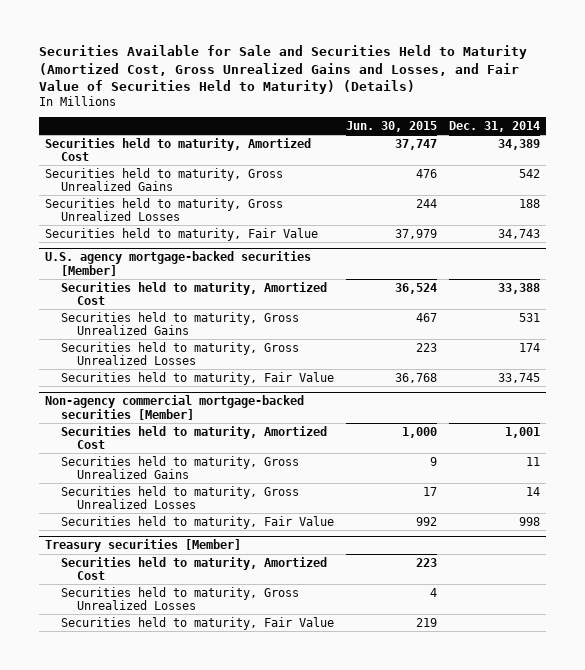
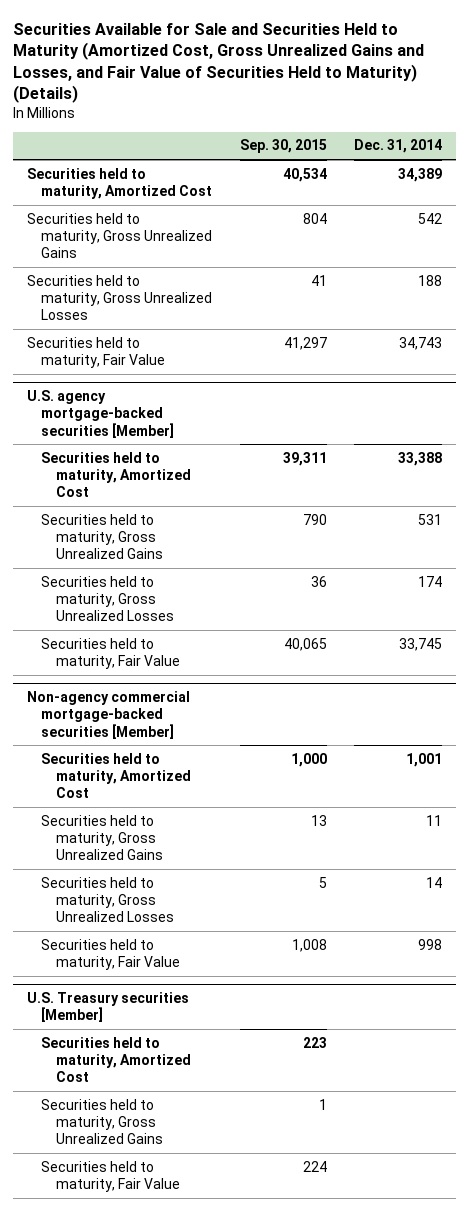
- | Jun. 30, 2015 | Dec. 31, 2014
+ | Sep. 30, 2015 | Dec. 31, 2014
- Treasury securities [Member]
+ U.S. Treasury securities [Member]
- Securities held to maturity, Gross Unrealized Losses | 4 |
+ Securities held to maturity, Gross Unrealized Gains | 1 |

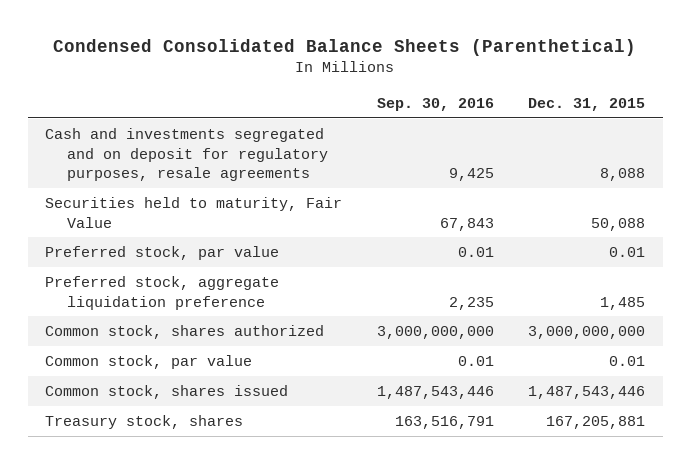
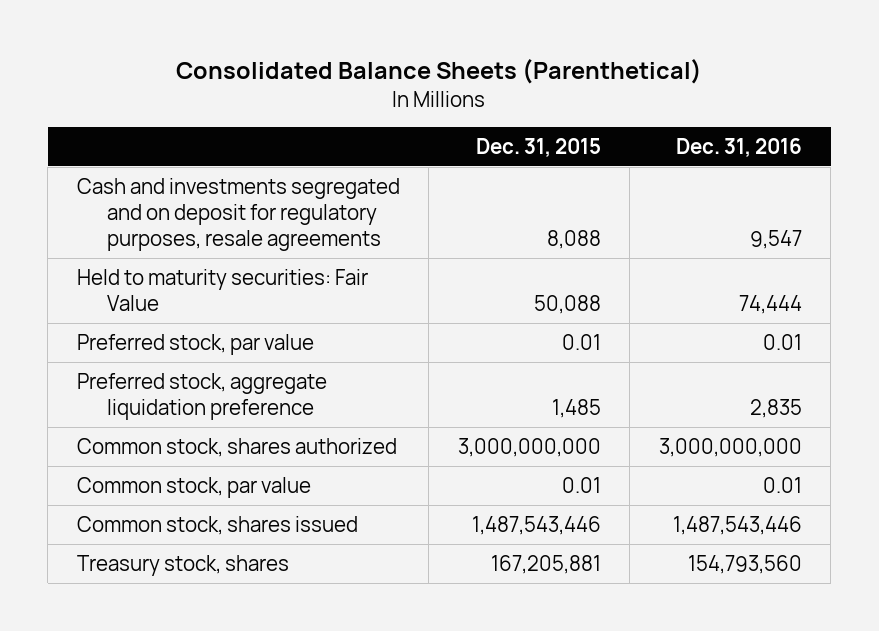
- Condensed Consolidated Balance Sheets (Parenthetical)
+ Consolidated Balance Sheets (Parenthetical)
- | Sep. 30, 2016 | Dec. 31, 2015
+ | Dec. 31, 2015 | Dec. 31, 2016
- Securities held to maturity, Fair Value | 67,843 | 50,088
+ Held to maturity securities: Fair Value | 50,088 | 74,444

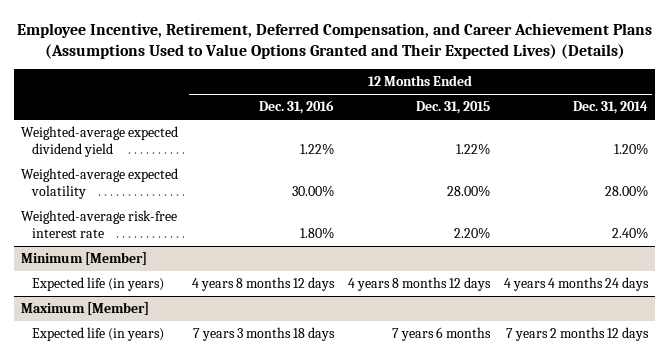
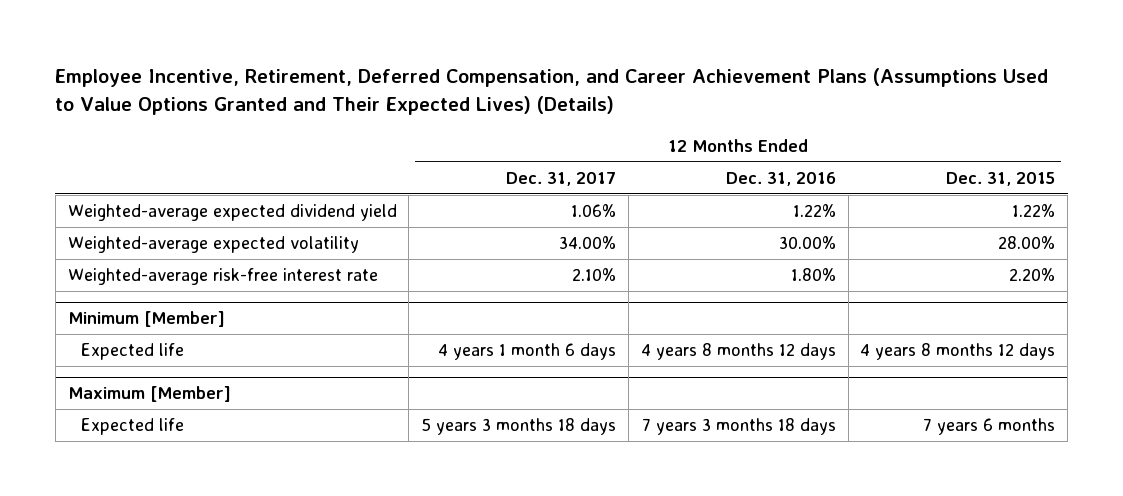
- | 12 Months Ended Dec. 31, 2016 | 12 Months Ended Dec. 31, 2015 | 12 Months Ended Dec. 31, 2014
+ | 12 Months Ended Dec. 31, 2017 | 12 Months Ended Dec. 31, 2016 | 12 Months Ended Dec. 31, 2015
@ Minimum [Member]
- Expected life (in years) | 4 years 8 months 12 days | 4 years 8 months 12 days | 4 years 4 months 24 days
+ Expected life | 4 years 1 month 6 days | 4 years 8 months 12 days | 4 years 8 months 12 days
@ Maximum [Member]
- Expected life (in years) | 7 years 3 months 18 days | 7 years 6 months | 7 years 2 months 12 days
+ Expected life | 5 years 3 months 18 days | 7 years 3 months 18 days | 7 years 6 months

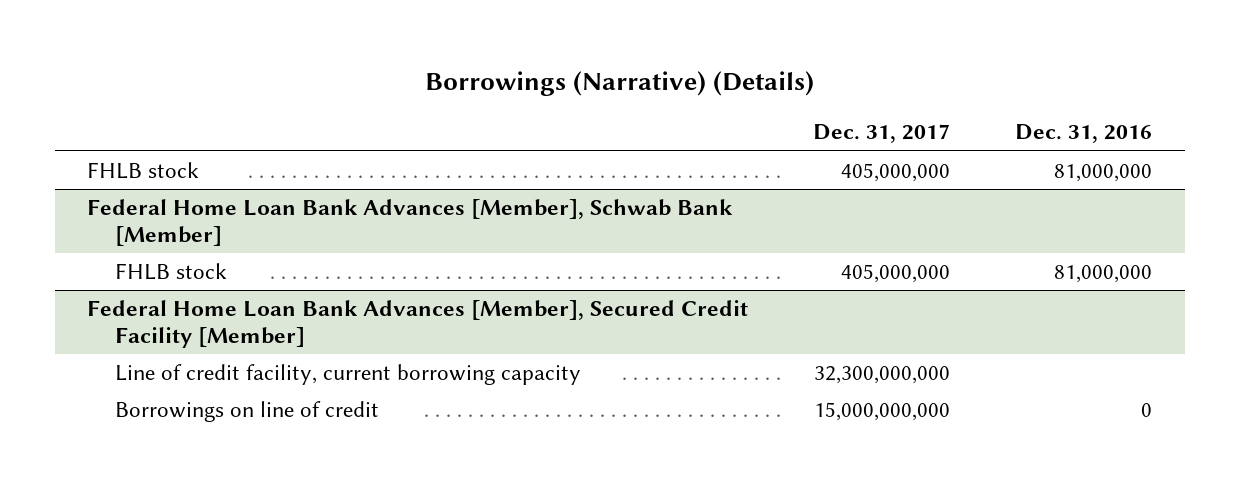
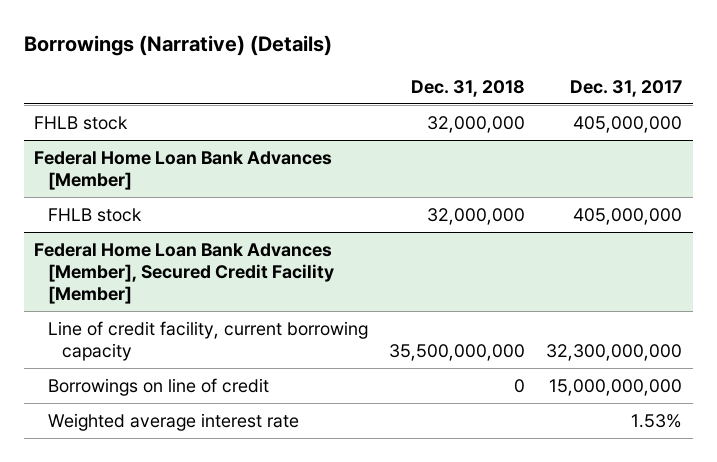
- | Dec. 31, 2017 | Dec. 31, 2016
+ | Dec. 31, 2018 | Dec. 31, 2017
- Federal Home Loan Bank Advances [Member], Schwab Bank [Member]
+ Federal Home Loan Bank Advances [Member]
@ Federal Home Loan Bank Advances [Member], Secured Credit Facility [Member]
+ Weighted average interest rate | | 1.53%

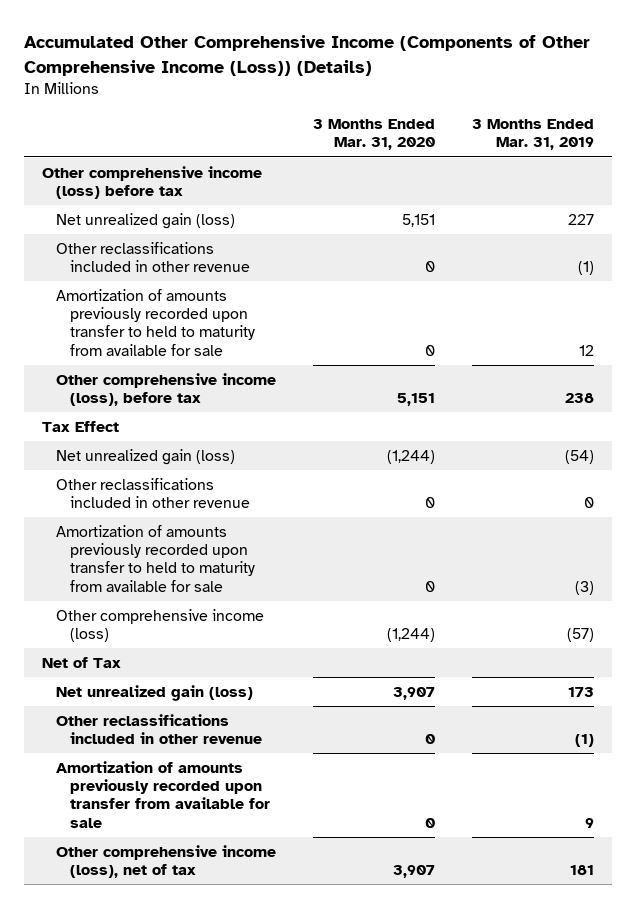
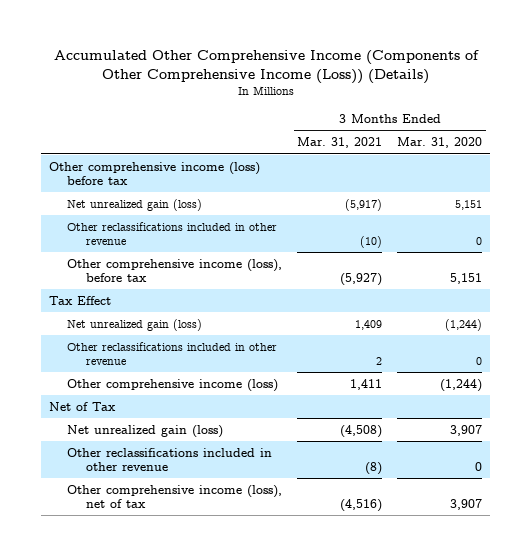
- | 3 Months Ended Mar. 31, 2020 | 3 Months Ended Mar. 31, 2019
+ | 3 Months Ended Mar. 31, 2021 | 3 Months Ended Mar. 31, 2020
- Amortization of amounts previously recorded upon transfer to held to maturity from available for sale | 0 | 12
- Amortization of amounts previously recorded upon transfer to held to maturity from available for sale | 0 | (3)
- Amortization of amounts previously recorded upon transfer from available for sale | 0 | 9

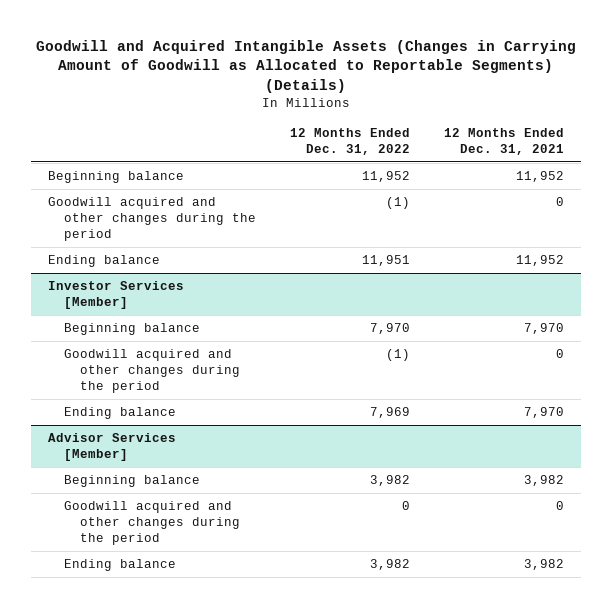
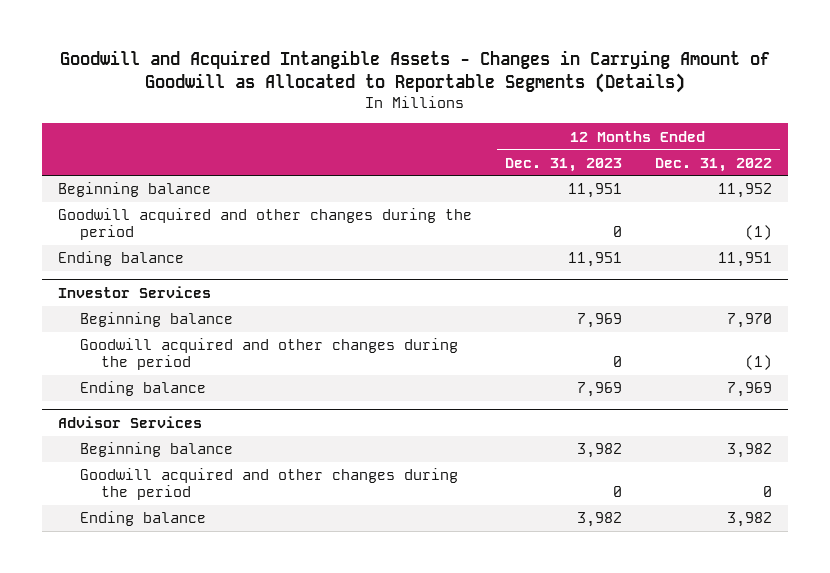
- Goodwill and Acquired Intangible Assets (Changes in Carrying Amount of Goodwill as Allocated to Reportable Segments) (Details)
+ Goodwill and Acquired Intangible Assets - Changes in Carrying Amount of Goodwill as Allocated to Reportable Segments (Details)
- | 12 Months Ended Dec. 31, 2022 | 12 Months Ended Dec. 31, 2021
+ | 12 Months Ended Dec. 31, 2023 | 12 Months Ended Dec. 31, 2022
- Investor Services [Member]
+ Investor Services
- Advisor Services [Member]
+ Advisor Services

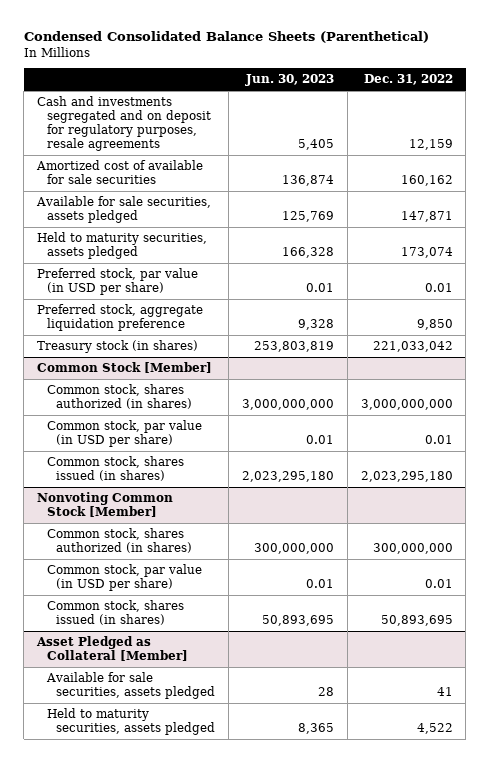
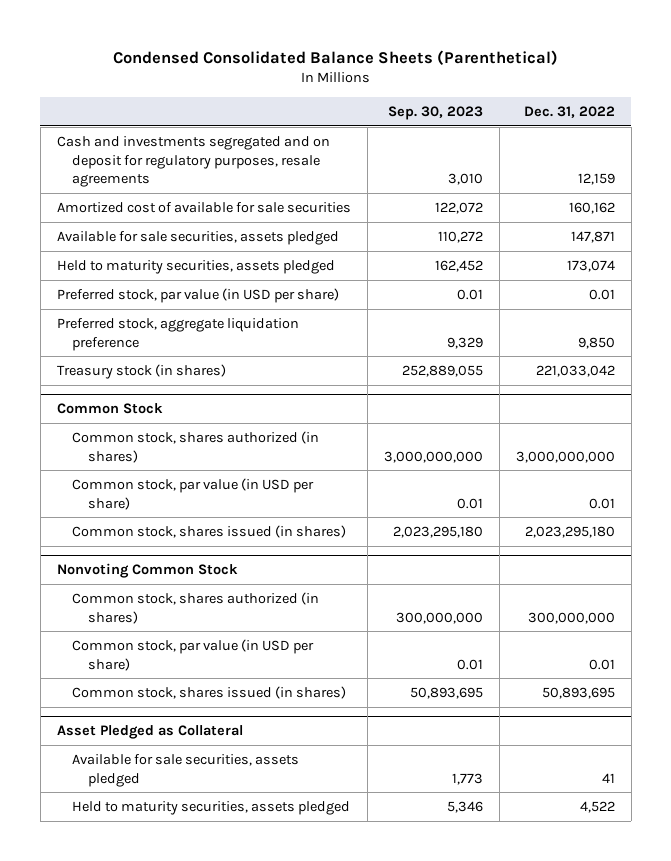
- | Jun. 30, 2023 | Dec. 31, 2022
+ | Sep. 30, 2023 | Dec. 31, 2022
- Common Stock [Member]
+ Common Stock
- Nonvoting Common Stock [Member]
+ Nonvoting Common Stock
- Asset Pledged as Collateral [Member]
+ Asset Pledged as Collateral

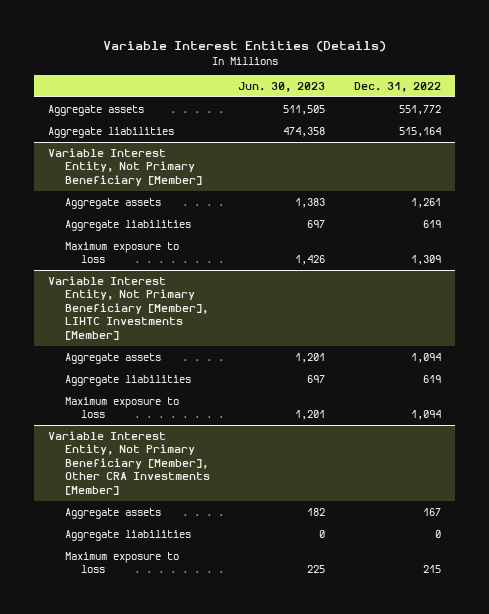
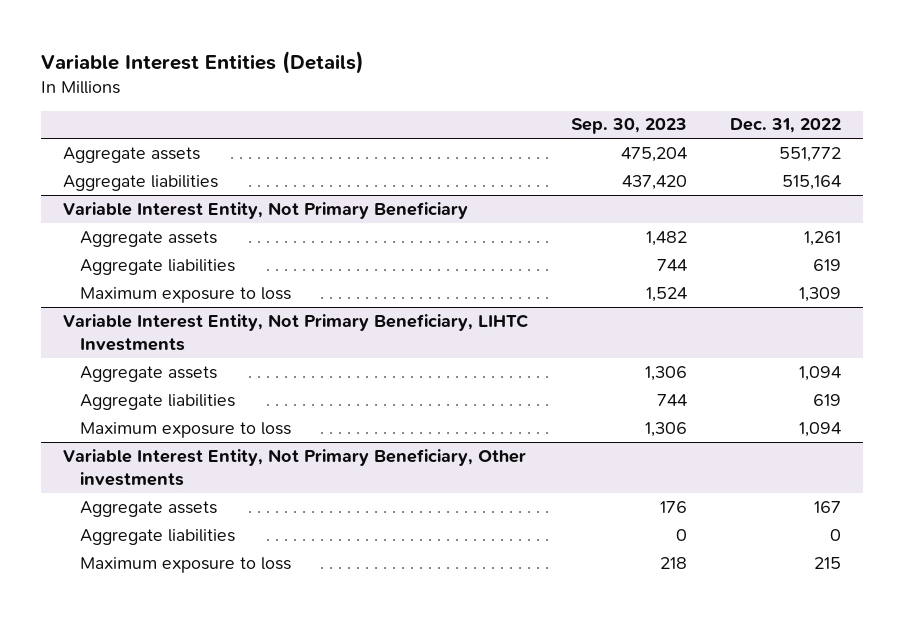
- | Jun. 30, 2023 | Dec. 31, 2022
+ | Sep. 30, 2023 | Dec. 31, 2022
- Variable Interest Entity, Not Primary Beneficiary [Member]
+ Variable Interest Entity, Not Primary Beneficiary
- Variable Interest Entity, Not Primary Beneficiary [Member], LIHTC Investments [Member]
+ Variable Interest Entity, Not Primary Beneficiary, LIHTC Investments
- Variable Interest Entity, Not Primary Beneficiary [Member], Other CRA Investments [Member]
+ Variable Interest Entity, Not Primary Beneficiary, Other investments

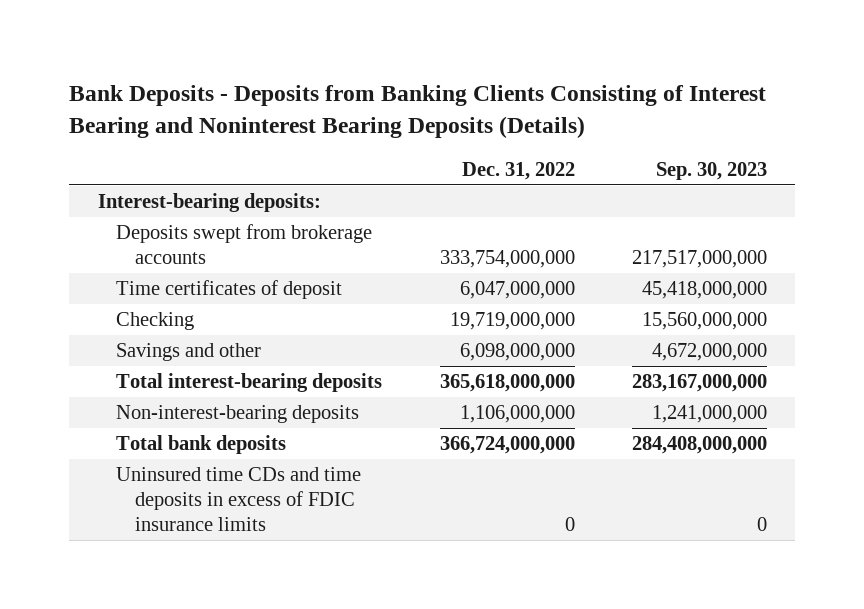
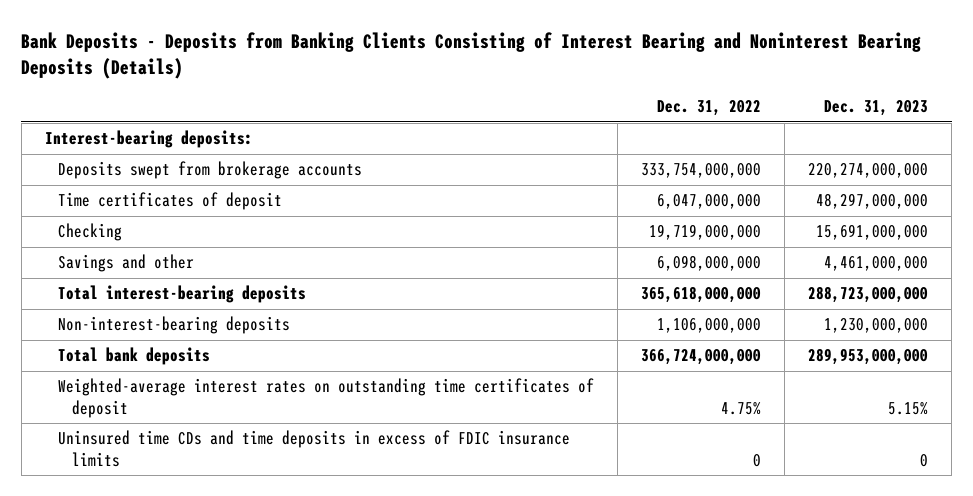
- | Dec. 31, 2022 | Sep. 30, 2023
+ | Dec. 31, 2022 | Dec. 31, 2023
+ Weighted-average interest rates on outstanding time certificates of deposit | 4.75% | 5.15%

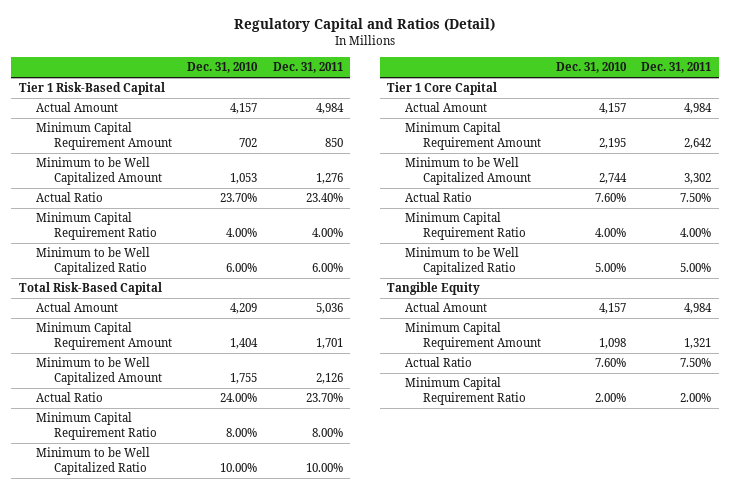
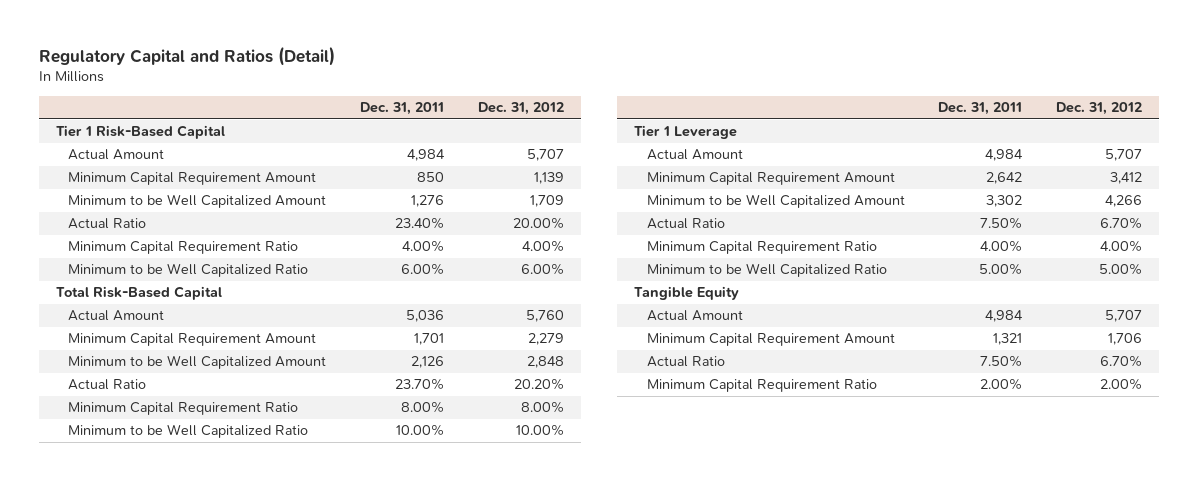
- | Dec. 31, 2010 | Dec. 31, 2011
+ | Dec. 31, 2011 | Dec. 31, 2012
- Tier 1 Core Capital
+ Tier 1 Leverage

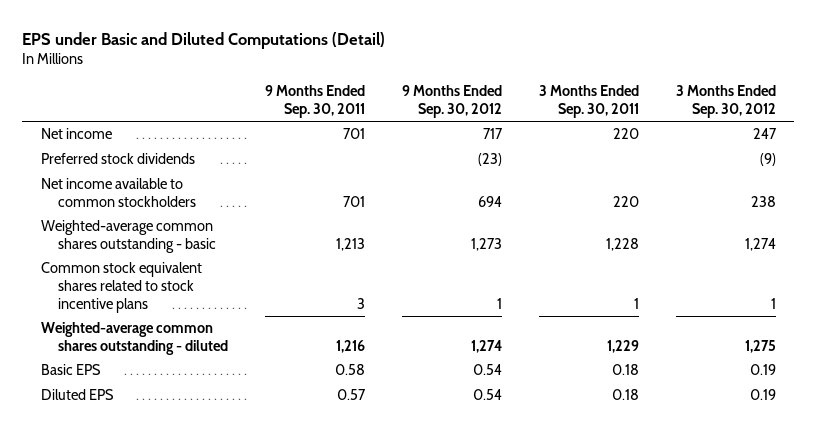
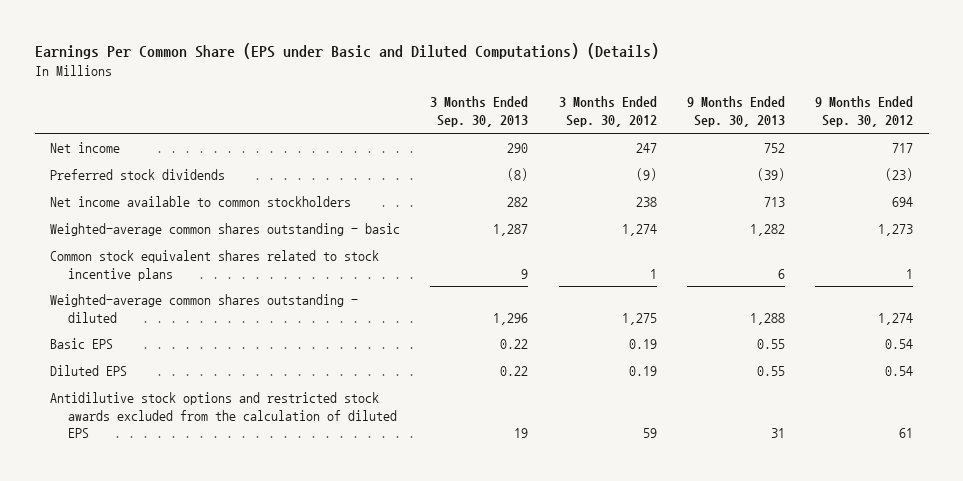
- EPS under Basic and Diluted Computations (Detail)
+ Earnings Per Common Share (EPS under Basic and Diluted Computations) (Details)
- | 9 Months Ended Sep. 30, 2011 | 9 Months Ended Sep. 30, 2012 | 3 Months Ended Sep. 30, 2011 | 3 Months Ended Sep. 30, 2012
+ | 3 Months Ended Sep. 30, 2013 | 3 Months Ended Sep. 30, 2012 | 9 Months Ended Sep. 30, 2013 | 9 Months Ended Sep. 30, 2012
+ Antidilutive stock options and restricted stock awards excluded from the calculation of diluted EPS | 19 | 59 | 31 | 61

